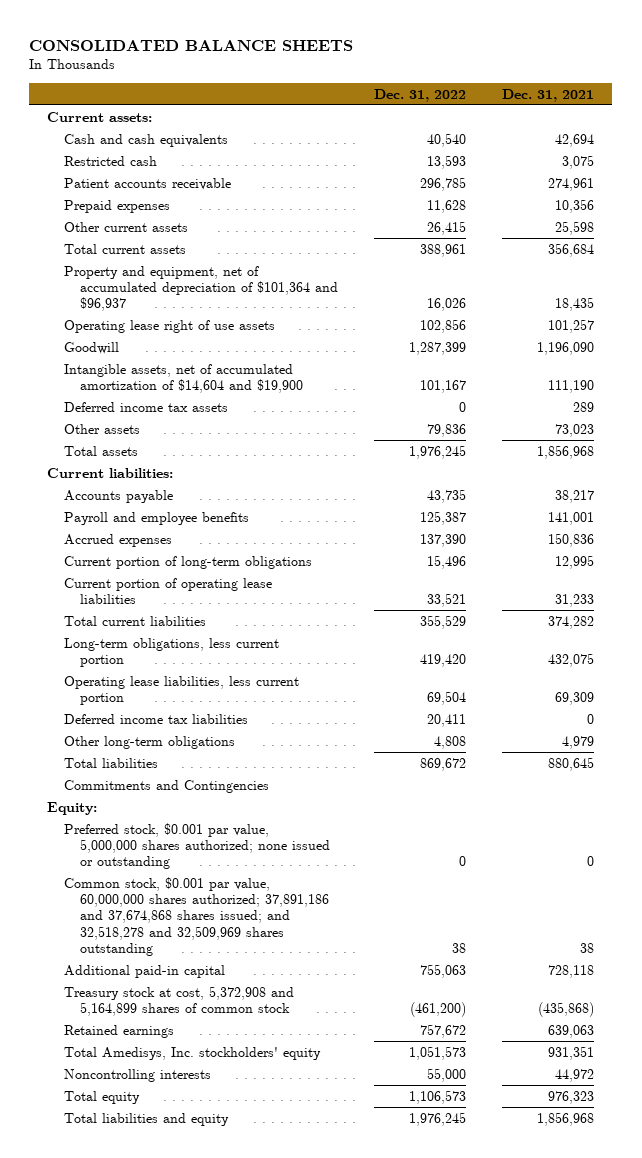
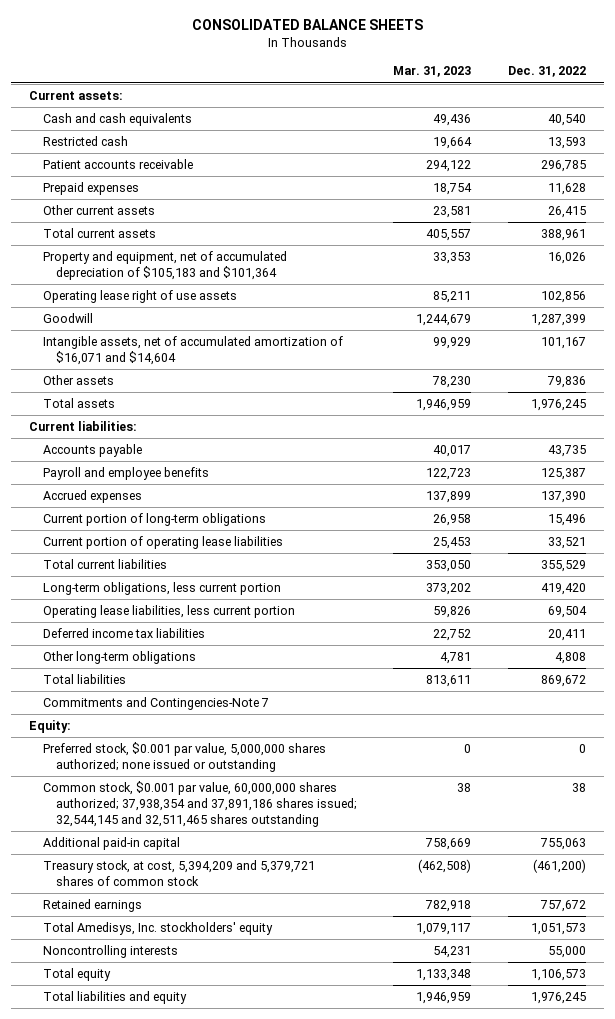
- | Dec. 31, 2022 | Dec. 31, 2021
+ | Mar. 31, 2023 | Dec. 31, 2022
- Property and equipment, net of accumulated depreciation of $101,364 and $96,937 | 16,026 | 18,435
+ Property and equipment, net of accumulated depreciation of $105,183 and $101,364 | 33,353 | 16,026
- Intangible assets, net of accumulated amortization of $14,604 and $19,900 | 101,167 | 111,190
- Deferred income tax assets | 0 | 289
+ Intangible assets, net of accumulated amortization of $16,071 and $14,604 | 99,929 | 101,167
- Commitments and Contingencies
+ Commitments and Contingencies-Note 7
- Common stock, $0.001 par value, 60,000,000 shares authorized; 37,891,186 and 37,674,868 shares issued; and 32,518,278 and 32,509,969 shares outstanding | 38 | 38
+ Common stock, $0.001 par value, 60,000,000 shares authorized; 37,938,354 and 37,891,186 shares issued; 32,544,145 and 32,511,465 shares outstanding | 38 | 38
- Treasury stock at cost, 5,372,908 and 5,164,899 shares of common stock | (461,200) | (435,868)
+ Treasury stock, at cost, 5,394,209 and 5,379,721 shares of common stock | (462,508) | (461,200)

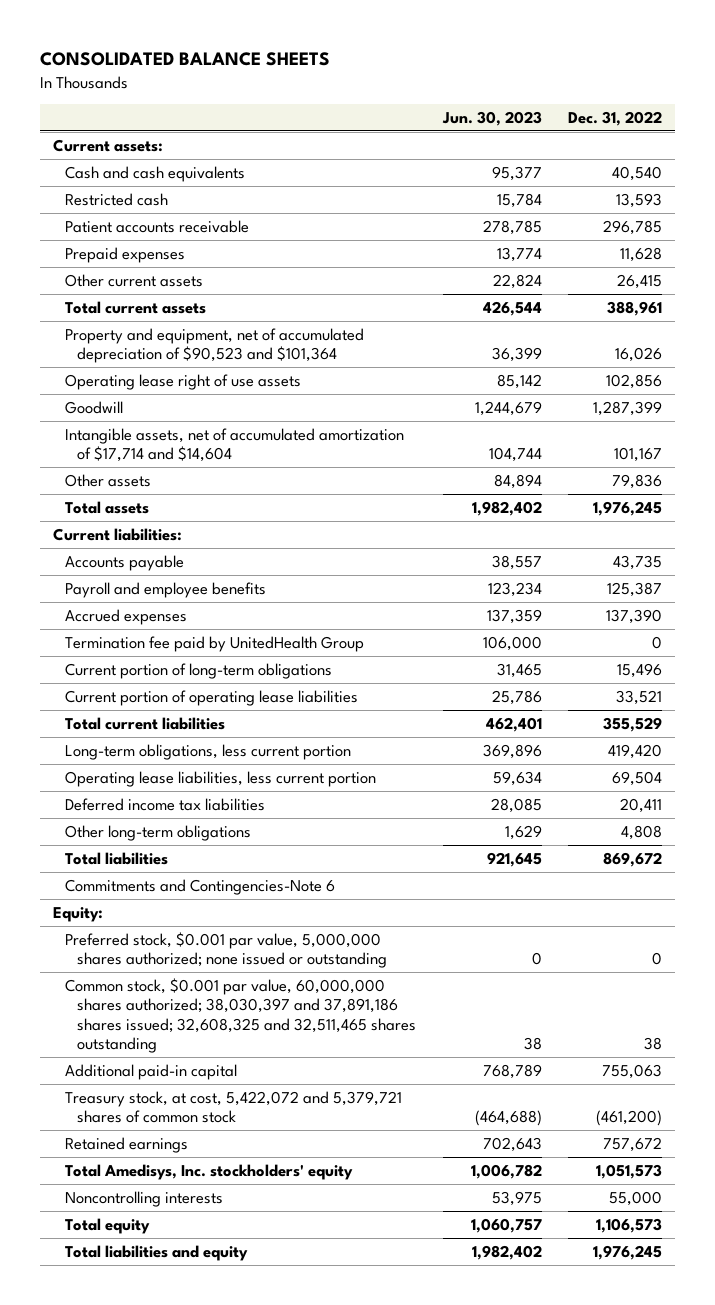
- | Mar. 31, 2023 | Dec. 31, 2022
+ | Jun. 30, 2023 | Dec. 31, 2022
- Property and equipment, net of accumulated depreciation of $105,183 and $101,364 | 33,353 | 16,026
+ Property and equipment, net of accumulated depreciation of $90,523 and $101,364 | 36,399 | 16,026
- Intangible assets, net of accumulated amortization of $16,071 and $14,604 | 99,929 | 101,167
+ Intangible assets, net of accumulated amortization of $17,714 and $14,604 | 104,744 | 101,167
+ Termination fee paid by UnitedHealth Group | 106,000 | 0
- Commitments and Contingencies-Note 7
+ Commitments and Contingencies-Note 6
- Common stock, $0.001 par value, 60,000,000 shares authorized; 37,938,354 and 37,891,186 shares issued; 32,544,145 and 32,511,465 shares outstanding | 38 | 38
+ Common stock, $0.001 par value, 60,000,000 shares authorized; 38,030,397 and 37,891,186 shares issued; 32,608,325 and 32,511,465 shares outstanding | 38 | 38
- Treasury stock, at cost, 5,394,209 and 5,379,721 shares of common stock | (462,508) | (461,200)
+ Treasury stock, at cost, 5,422,072 and 5,379,721 shares of common stock | (464,688) | (461,200)

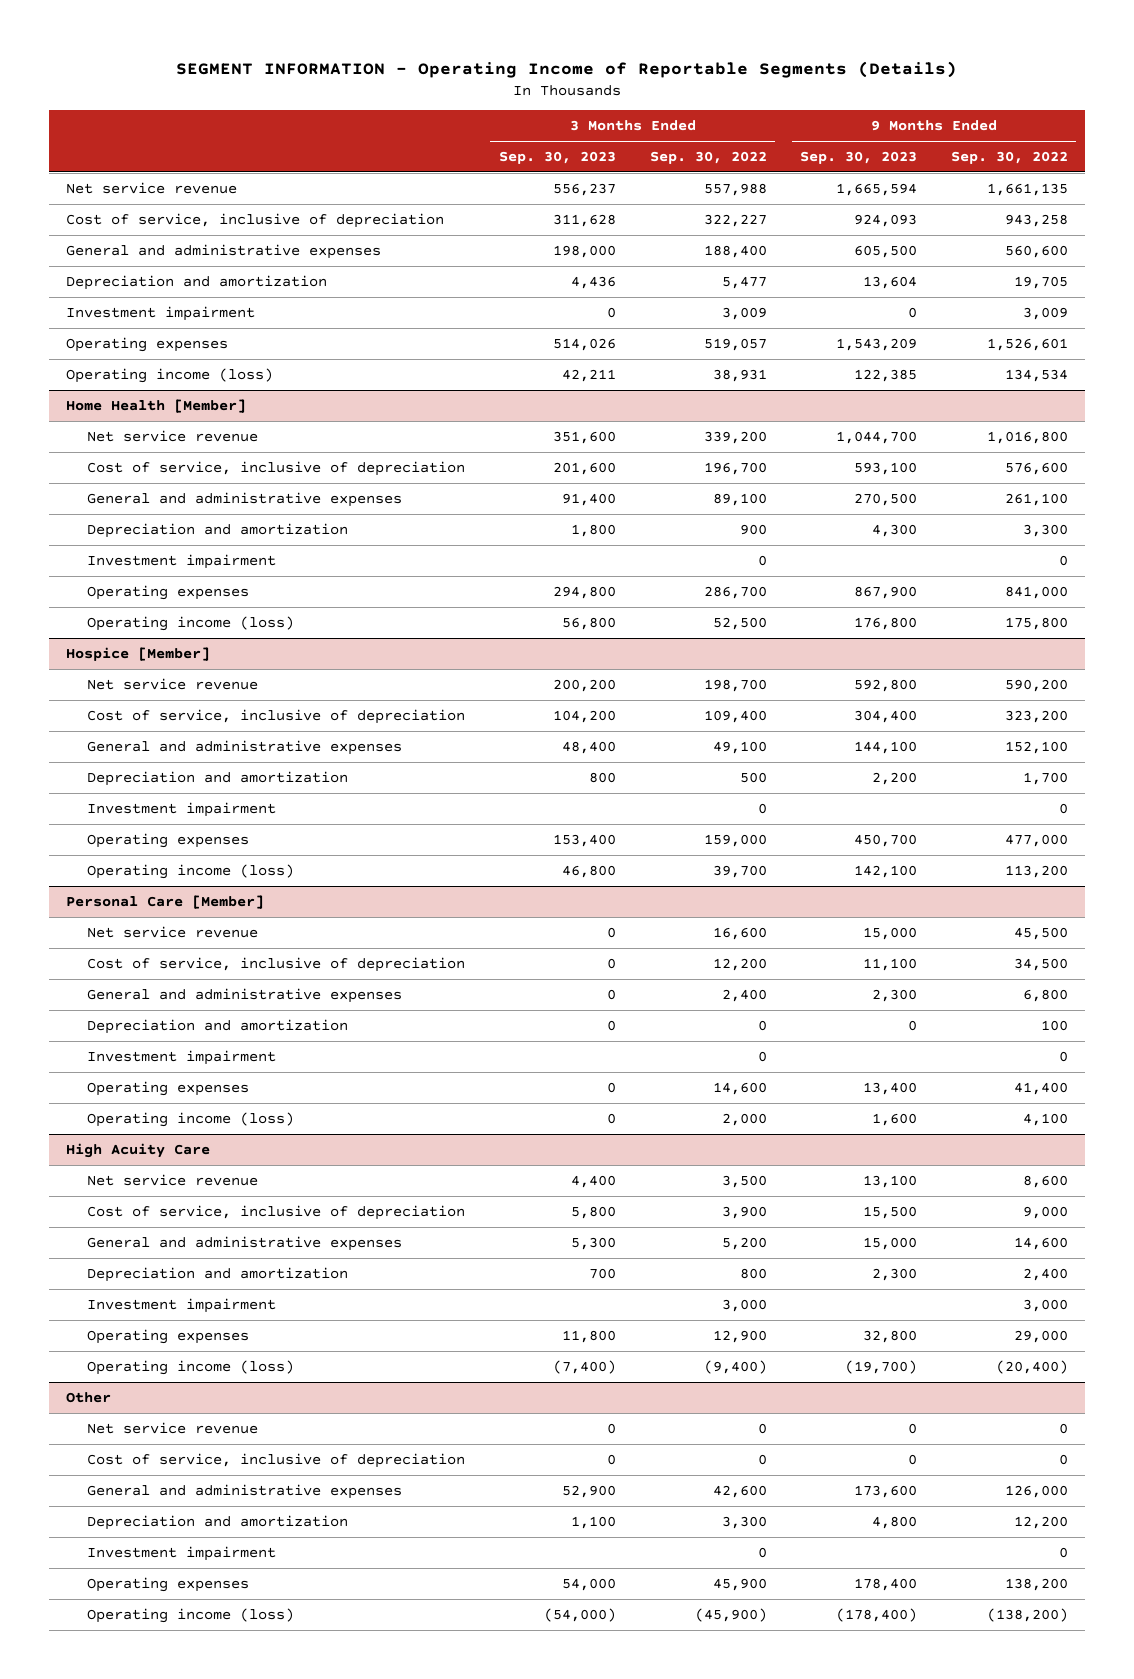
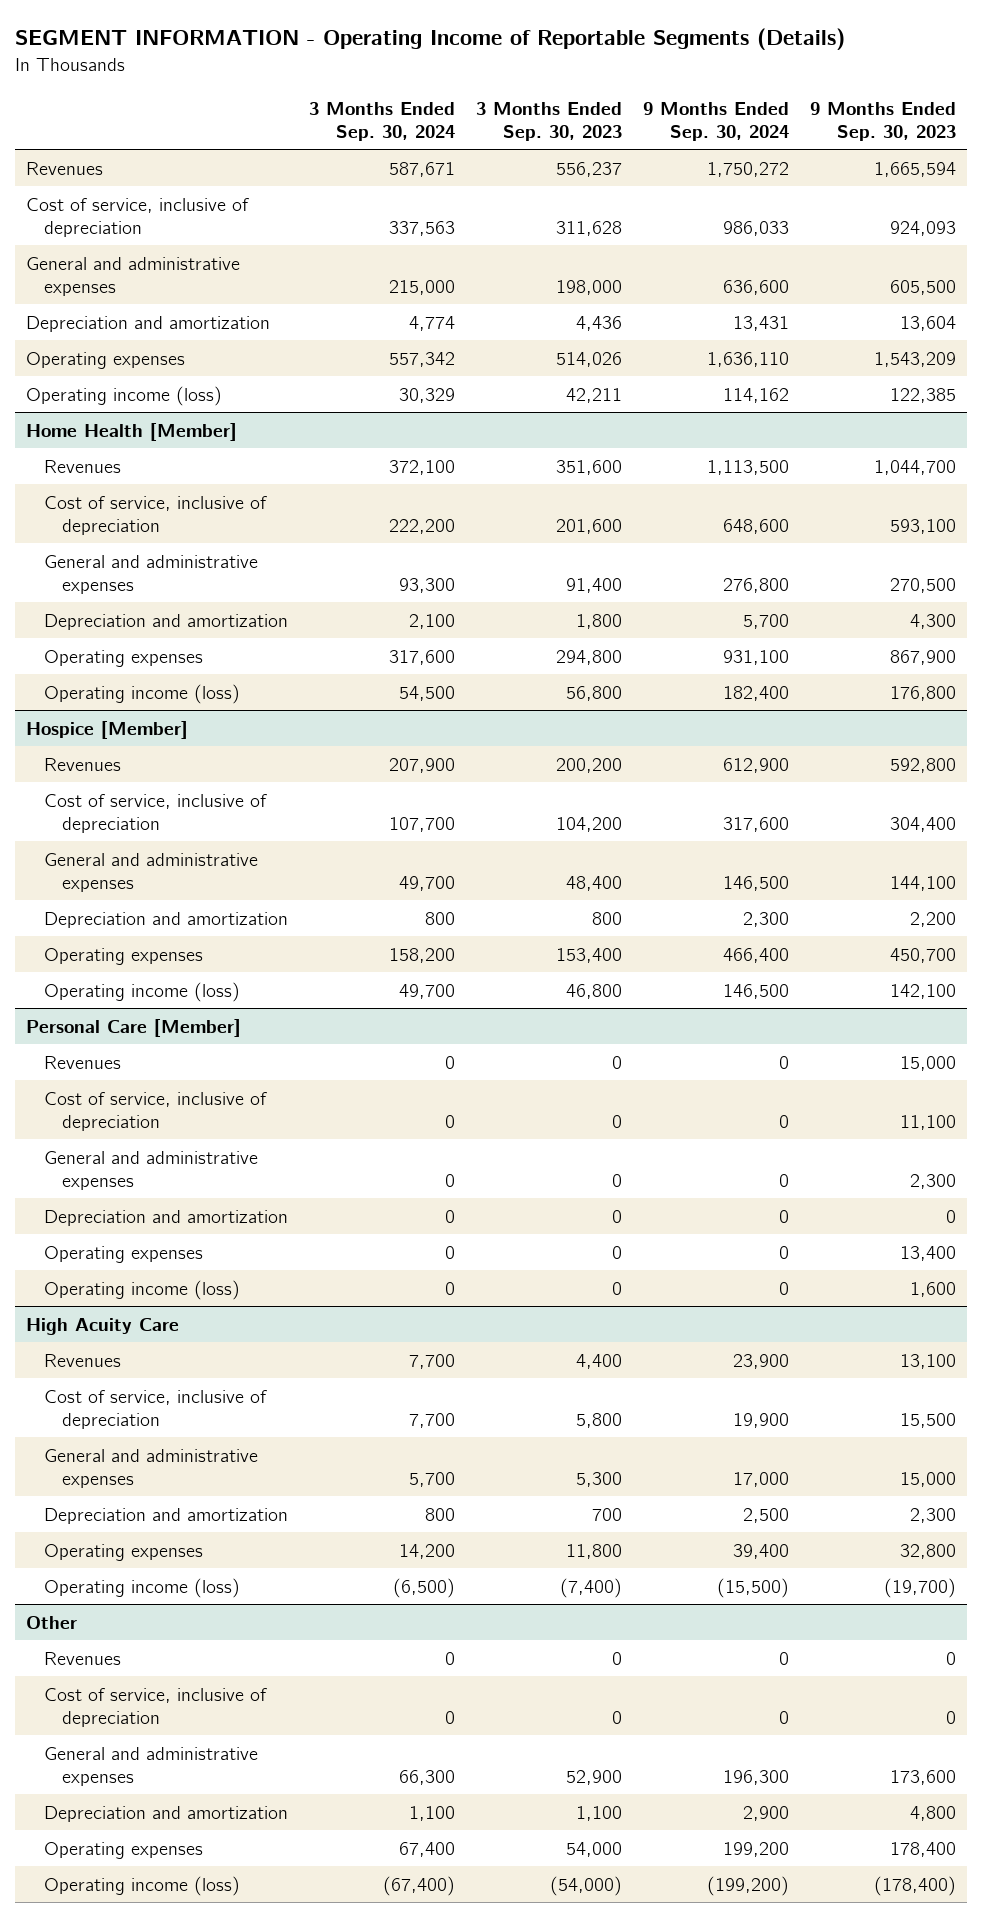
- | 3 Months Ended Sep. 30, 2023 | 3 Months Ended Sep. 30, 2022 | 9 Months Ended Sep. 30, 2023 | 9 Months Ended Sep. 30, 2022
+ | 3 Months Ended Sep. 30, 2024 | 3 Months Ended Sep. 30, 2023 | 9 Months Ended Sep. 30, 2024 | 9 Months Ended Sep. 30, 2023
- Net service revenue | 556,237 | 557,988 | 1,665,594 | 1,661,135
+ Revenues | 587,671 | 556,237 | 1,750,272 | 1,665,594
- Investment impairment | 0 | 3,009 | 0 | 3,009
@ Home Health [Member]
- Net service revenue | 351,600 | 339,200 | 1,044,700 | 1,016,800
+ Revenues | 372,100 | 351,600 | 1,113,500 | 1,044,700
- Investment impairment | | 0 | | 0
@ Hospice [Member]
- Net service revenue | 200,200 | 198,700 | 592,800 | 590,200
+ Revenues | 207,900 | 200,200 | 612,900 | 592,800
- Investment impairment | | 0 | | 0
@ Personal Care [Member]
- Net service revenue | 0 | 16,600 | 15,000 | 45,500
+ Revenues | 0 | 0 | 0 | 15,000
- Investment impairment | | 0 | | 0
@ High Acuity Care
- Net service revenue | 4,400 | 3,500 | 13,100 | 8,600
+ Revenues | 7,700 | 4,400 | 23,900 | 13,100
- Investment impairment | | 3,000 | | 3,000
@ Other
- Net service revenue | 0 | 0 | 0 | 0
+ Revenues | 0 | 0 | 0 | 0
- Investment impairment | | 0 | | 0

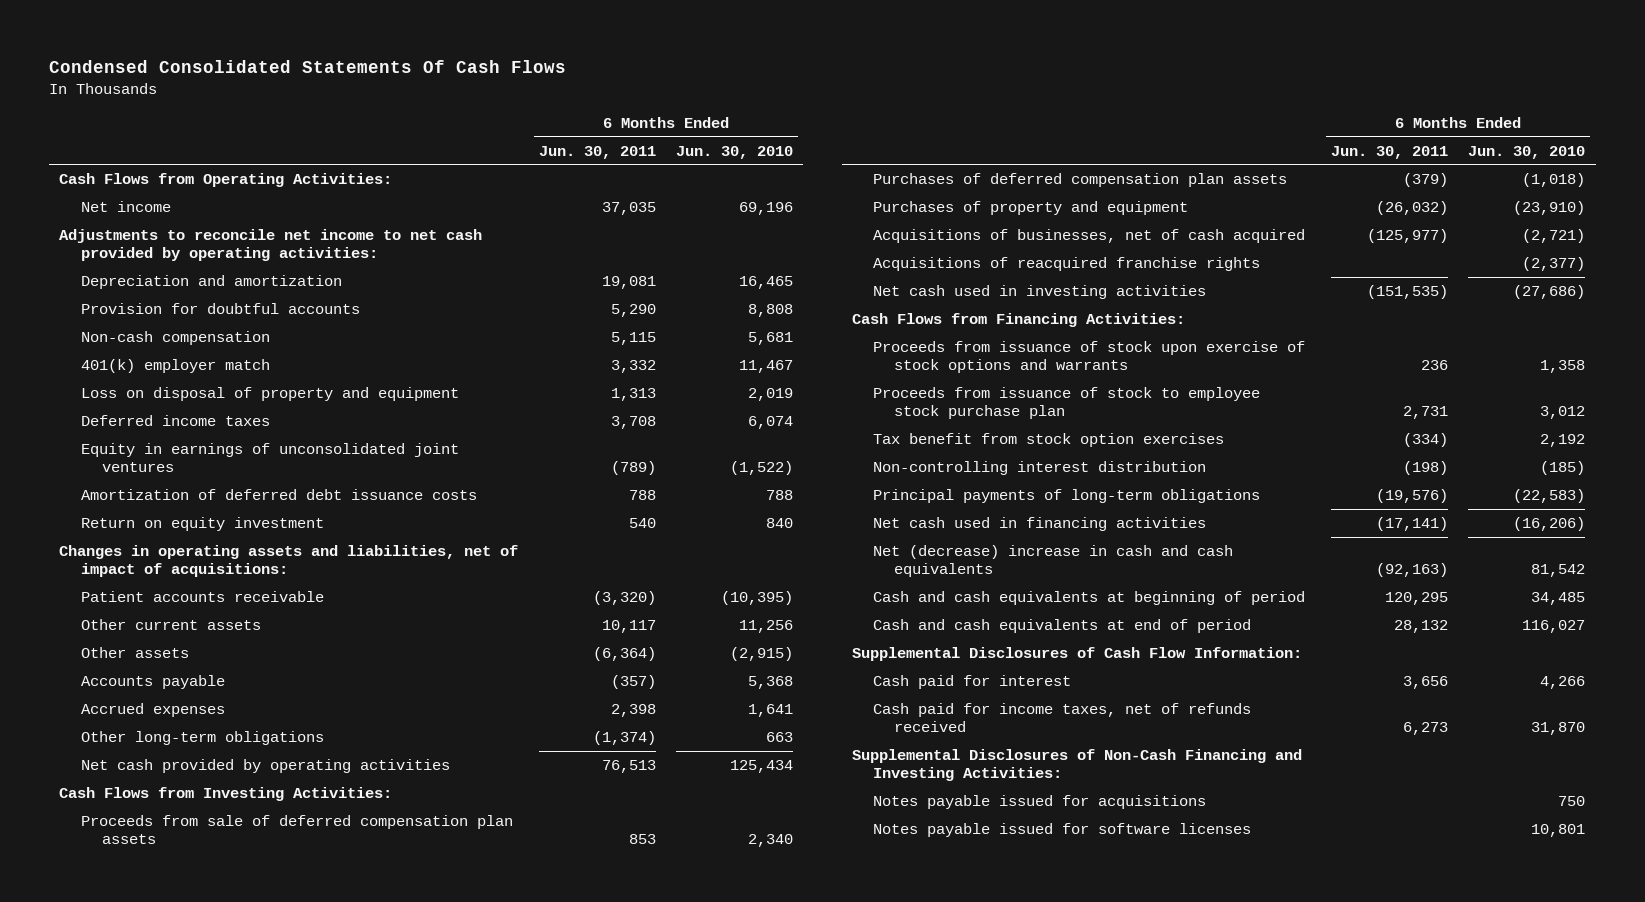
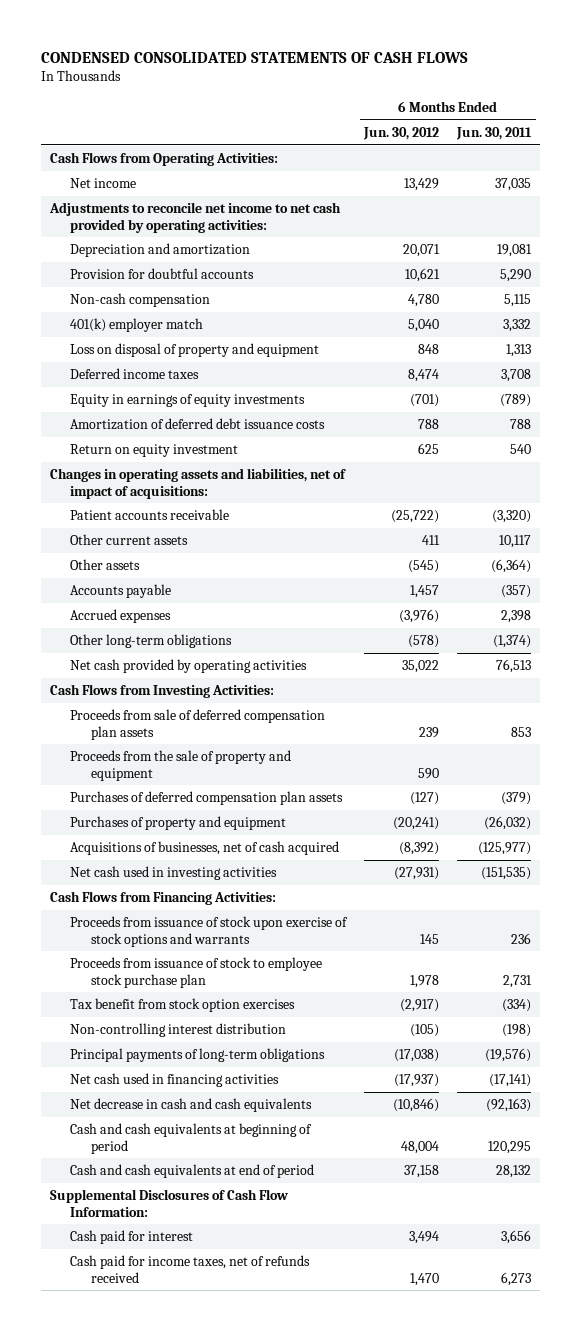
- Condensed Consolidated Statements Of Cash Flows
+ CONDENSED CONSOLIDATED STATEMENTS OF CASH FLOWS
- | 6 Months Ended Jun. 30, 2011 | 6 Months Ended Jun. 30, 2010
+ | 6 Months Ended Jun. 30, 2012 | 6 Months Ended Jun. 30, 2011
- Equity in earnings of unconsolidated joint ventures | (789) | (1,522)
+ Equity in earnings of equity investments | (701) | (789)
+ Proceeds from the sale of property and equipment | 590 |
- Acquisitions of reacquired franchise rights | | (2,377)
- Net (decrease) increase in cash and cash equivalents | (92,163) | 81,542
+ Net decrease in cash and cash equivalents | (10,846) | (92,163)
- Supplemental Disclosures of Non-Cash Financing and Investing Activities:
- Notes payable issued for acquisitions | | 750
- Notes payable issued for software licenses | | 10,801

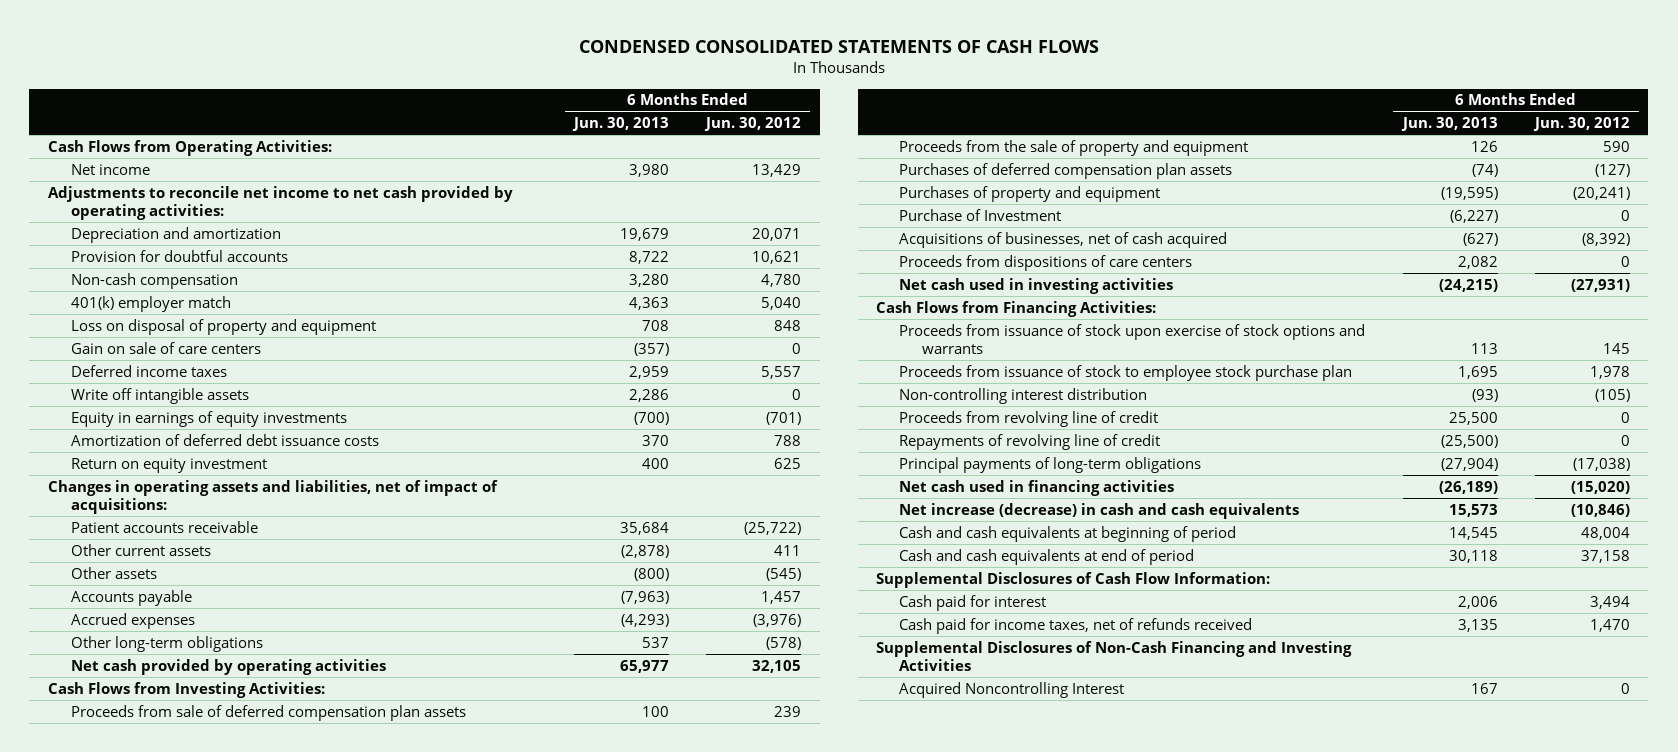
- | 6 Months Ended Jun. 30, 2012 | 6 Months Ended Jun. 30, 2011
+ | 6 Months Ended Jun. 30, 2013 | 6 Months Ended Jun. 30, 2012
- Deferred income taxes | 8,474 | 3,708
+ Gain on sale of care centers | (357) | 0
+ Deferred income taxes | 2,959 | 5,557
+ Write off intangible assets | 2,286 | 0
- Net cash provided by operating activities | 35,022 | 76,513
+ Net cash provided by operating activities | 65,977 | 32,105
+ Purchase of Investment | (6,227) | 0
+ Proceeds from dispositions of care centers | 2,082 | 0
- Tax benefit from stock option exercises | (2,917) | (334)
+ Proceeds from revolving line of credit | 25,500 | 0
+ Repayments of revolving line of credit | (25,500) | 0
- Net cash used in financing activities | (17,937) | (17,141)
- Net decrease in cash and cash equivalents | (10,846) | (92,163)
+ Net cash used in financing activities | (26,189) | (15,020)
+ Net increase (decrease) in cash and cash equivalents | 15,573 | (10,846)
+ Supplemental Disclosures of Non-Cash Financing and Investing Activities
+ Acquired Noncontrolling Interest | 167 | 0

